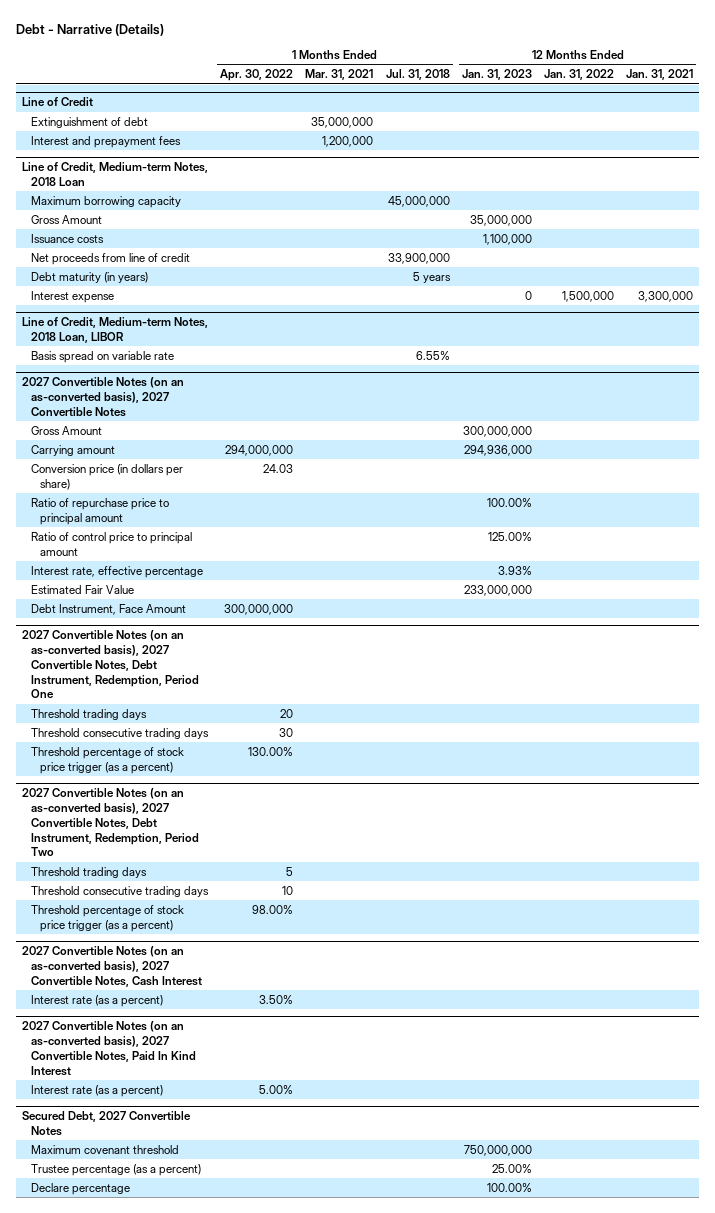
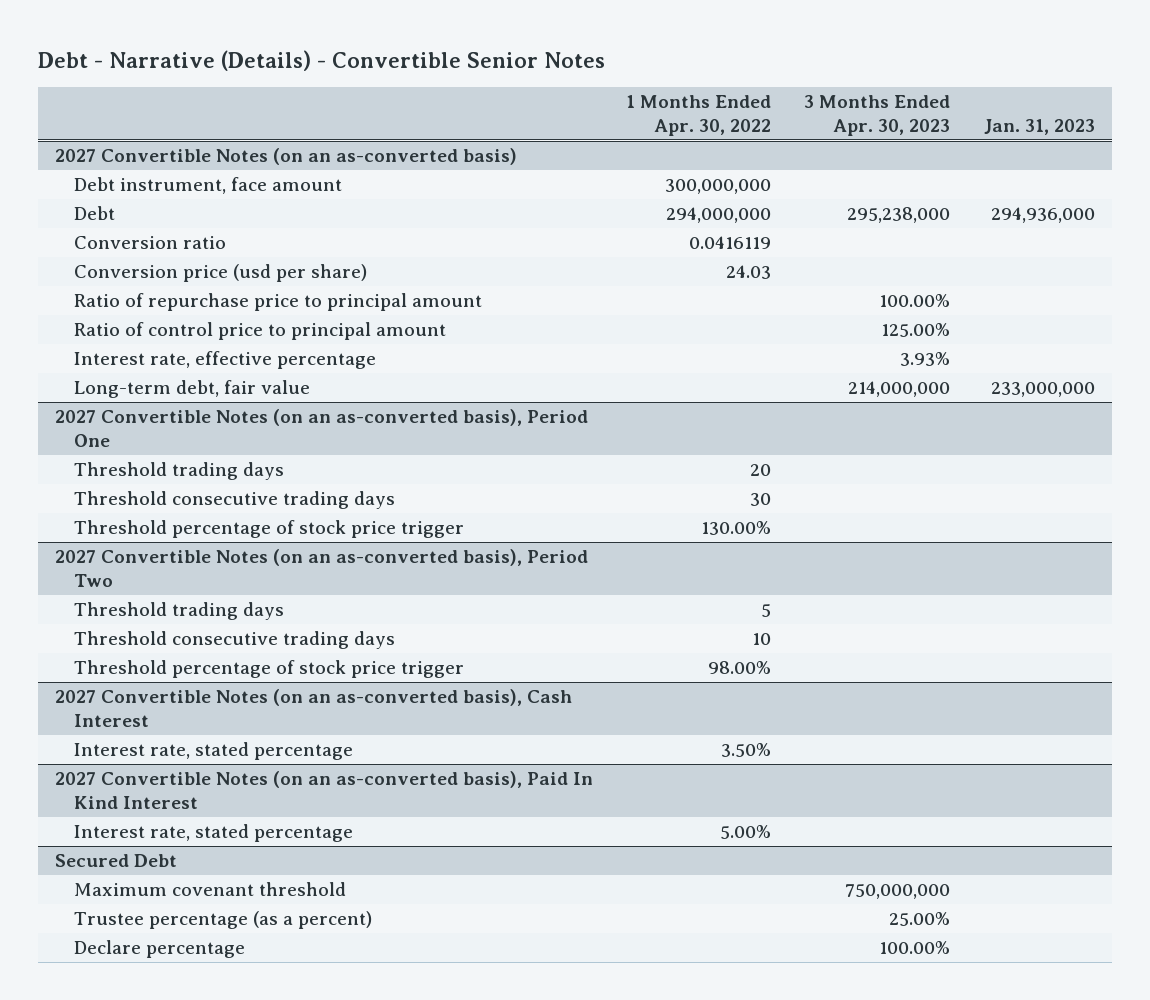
- Debt - Narrative (Details)
+ Debt - Narrative (Details) - Convertible Senior Notes
- | 1 Months Ended Apr. 30, 2022 | 1 Months Ended Mar. 31, 2021 | 1 Months Ended Jul. 31, 2018 | 12 Months Ended Jan. 31, 2023 | 12 Months Ended Jan. 31, 2022 | 12 Months Ended Jan. 31, 2021
+ | 1 Months Ended Apr. 30, 2022 | 3 Months Ended Apr. 30, 2023 | Jan. 31, 2023
- Line of Credit
- Extinguishment of debt | | 35,000,000 | | | |
- Interest and prepayment fees | | 1,200,000 | | | |
- Line of Credit, Medium-term Notes, 2018 Loan
- Maximum borrowing capacity | | | 45,000,000 | | |
- Gross Amount | | | | 35,000,000 | |
- Issuance costs | | | | 1,100,000 | |
- Net proceeds from line of credit | | | 33,900,000 | | |
- Debt maturity (in years) | | | 5 years | | |
- Interest expense | | | | 0 | 1,500,000 | 3,300,000
- Line of Credit, Medium-term Notes, 2018 Loan, LIBOR
- Basis spread on variable rate | | | 6.55% | | |
- 2027 Convertible Notes (on an as-converted basis), 2027 Convertible Notes
- Gross Amount | | | | 300,000,000 | |
- Carrying amount | 294,000,000 | | | 294,936,000 | |
- Conversion price (in dollars per share) | 24.03 | | | | |
+ 2027 Convertible Notes (on an as-converted basis)
+ Debt instrument, face amount | 300,000,000 | |
+ Debt | 294,000,000 | 295,238,000 | 294,936,000
+ Conversion ratio | 0.0416119 | |
+ Conversion price (usd per share) | 24.03 | |
- Estimated Fair Value | | | | 233,000,000 | |
- Debt Instrument, Face Amount | 300,000,000 | | | | |
- 2027 Convertible Notes (on an as-converted basis), 2027 Convertible Notes, Debt Instrument, Redemption, Period One
+ Long-term debt, fair value | | 214,000,000 | 233,000,000
+ 2027 Convertible Notes (on an as-converted basis), Period One
- Threshold percentage of stock price trigger (as a percent) | 130.00% | | | | |
- 2027 Convertible Notes (on an as-converted basis), 2027 Convertible Notes, Debt Instrument, Redemption, Period Two
+ Threshold percentage of stock price trigger | 130.00% | |
+ 2027 Convertible Notes (on an as-converted basis), Period Two
- Threshold percentage of stock price trigger (as a percent) | 98.00% | | | | |
- 2027 Convertible Notes (on an as-converted basis), 2027 Convertible Notes, Cash Interest
- Interest rate (as a percent) | 3.50% | | | | |
- 2027 Convertible Notes (on an as-converted basis), 2027 Convertible Notes, Paid In Kind Interest
- Interest rate (as a percent) | 5.00% | | | | |
- Secured Debt, 2027 Convertible Notes
+ Threshold percentage of stock price trigger | 98.00% | |
+ 2027 Convertible Notes (on an as-converted basis), Cash Interest
+ Interest rate, stated percentage | 3.50% | |
+ 2027 Convertible Notes (on an as-converted basis), Paid In Kind Interest
+ Interest rate, stated percentage | 5.00% | |
+ Secured Debt

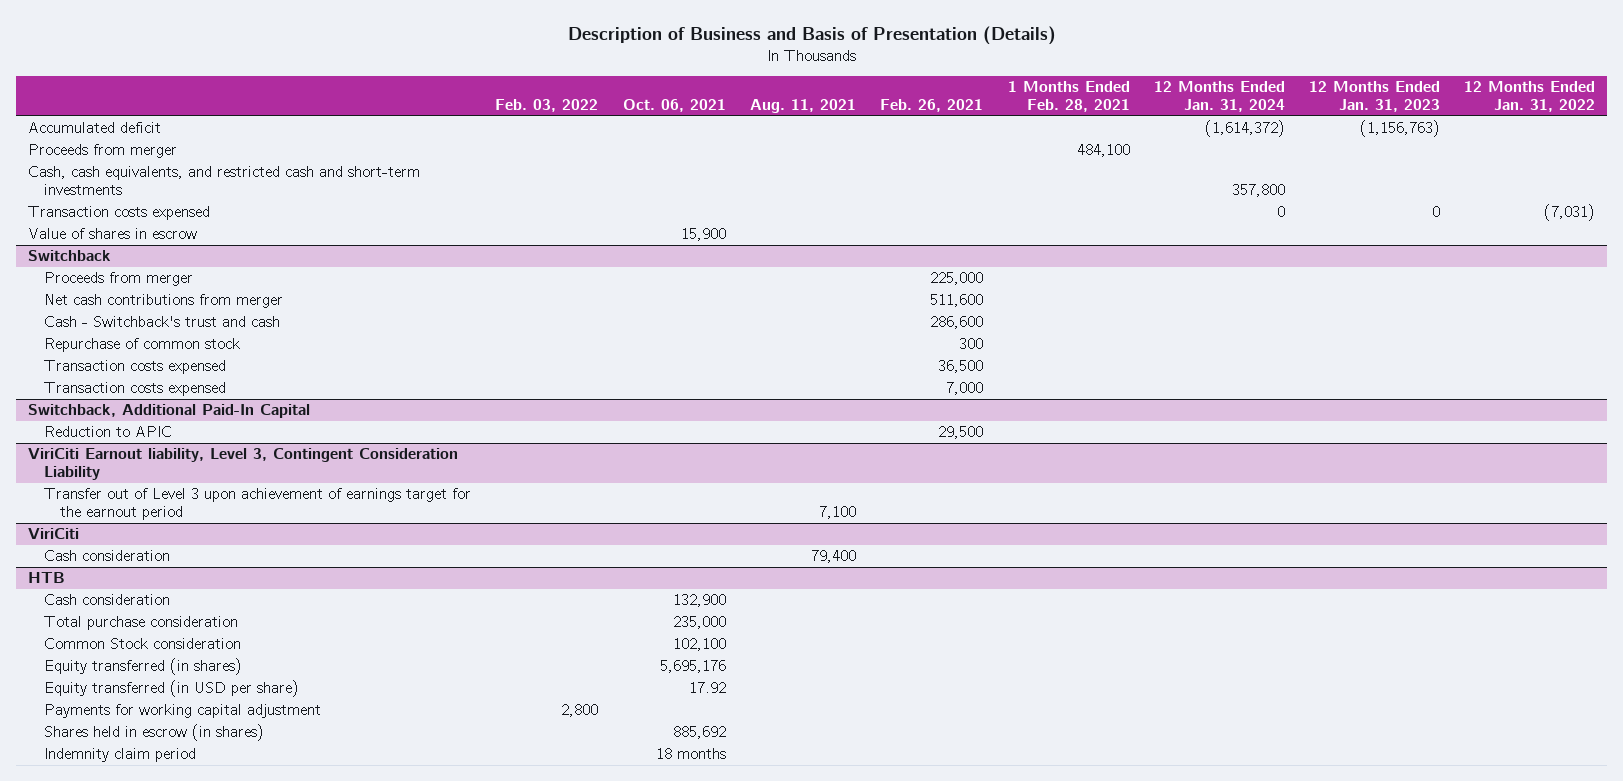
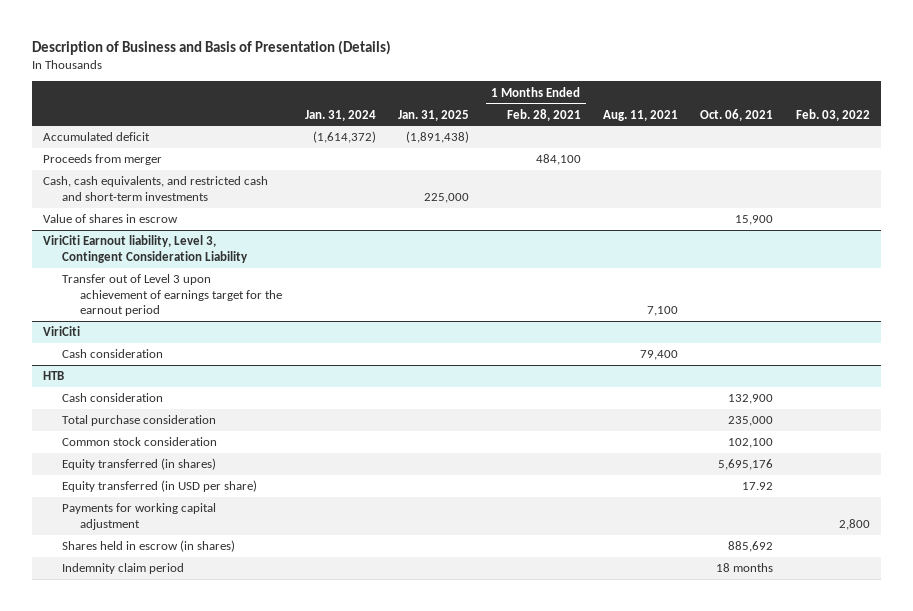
- | Feb. 03, 2022 | Oct. 06, 2021 | Aug. 11, 2021 | Feb. 26, 2021 | 1 Months Ended Feb. 28, 2021 | 12 Months Ended Jan. 31, 2024 | 12 Months Ended Jan. 31, 2023 | 12 Months Ended Jan. 31, 2022
+ | Jan. 31, 2024 | Jan. 31, 2025 | 1 Months Ended Feb. 28, 2021 | Aug. 11, 2021 | Oct. 06, 2021 | Feb. 03, 2022
- Transaction costs expensed | | | | | | 0 | 0 | (7,031)
- Switchback
- Proceeds from merger | | | | 225,000 | | | |
- Net cash contributions from merger | | | | 511,600 | | | |
- Cash - Switchback's trust and cash | | | | 286,600 | | | |
- Repurchase of common stock | | | | 300 | | | |
- Transaction costs expensed | | | | 36,500 | | | |
- Transaction costs expensed | | | | 7,000 | | | |
- Switchback, Additional Paid-In Capital
- Reduction to APIC | | | | 29,500 | | | |
@ HTB
- Common Stock consideration | | 102,100 | | | | | |
+ Common stock consideration | | | | | 102,100 |

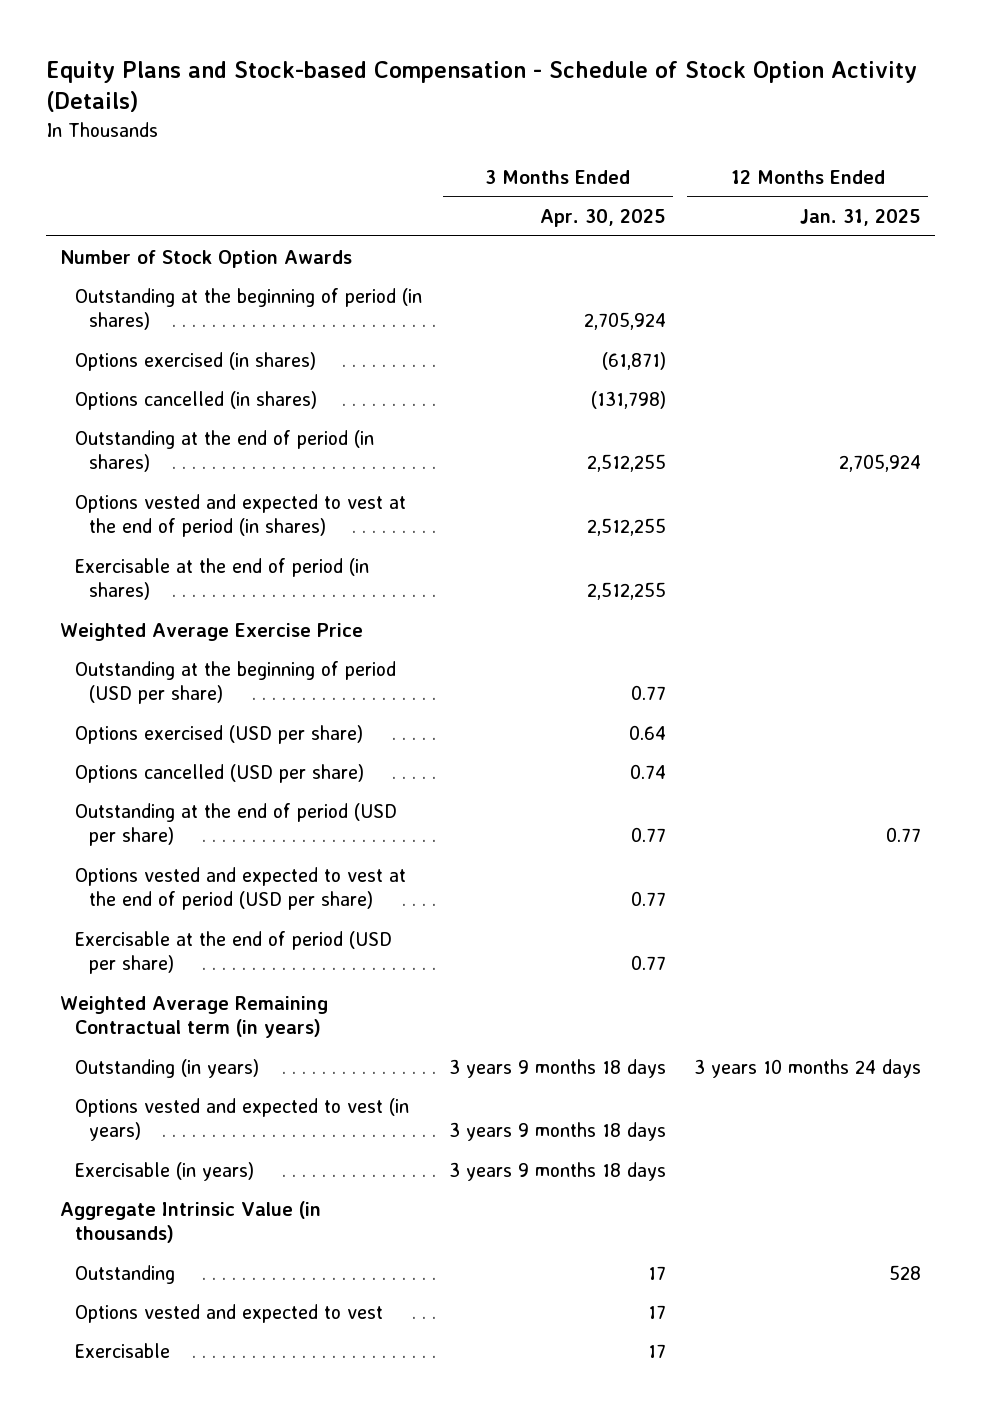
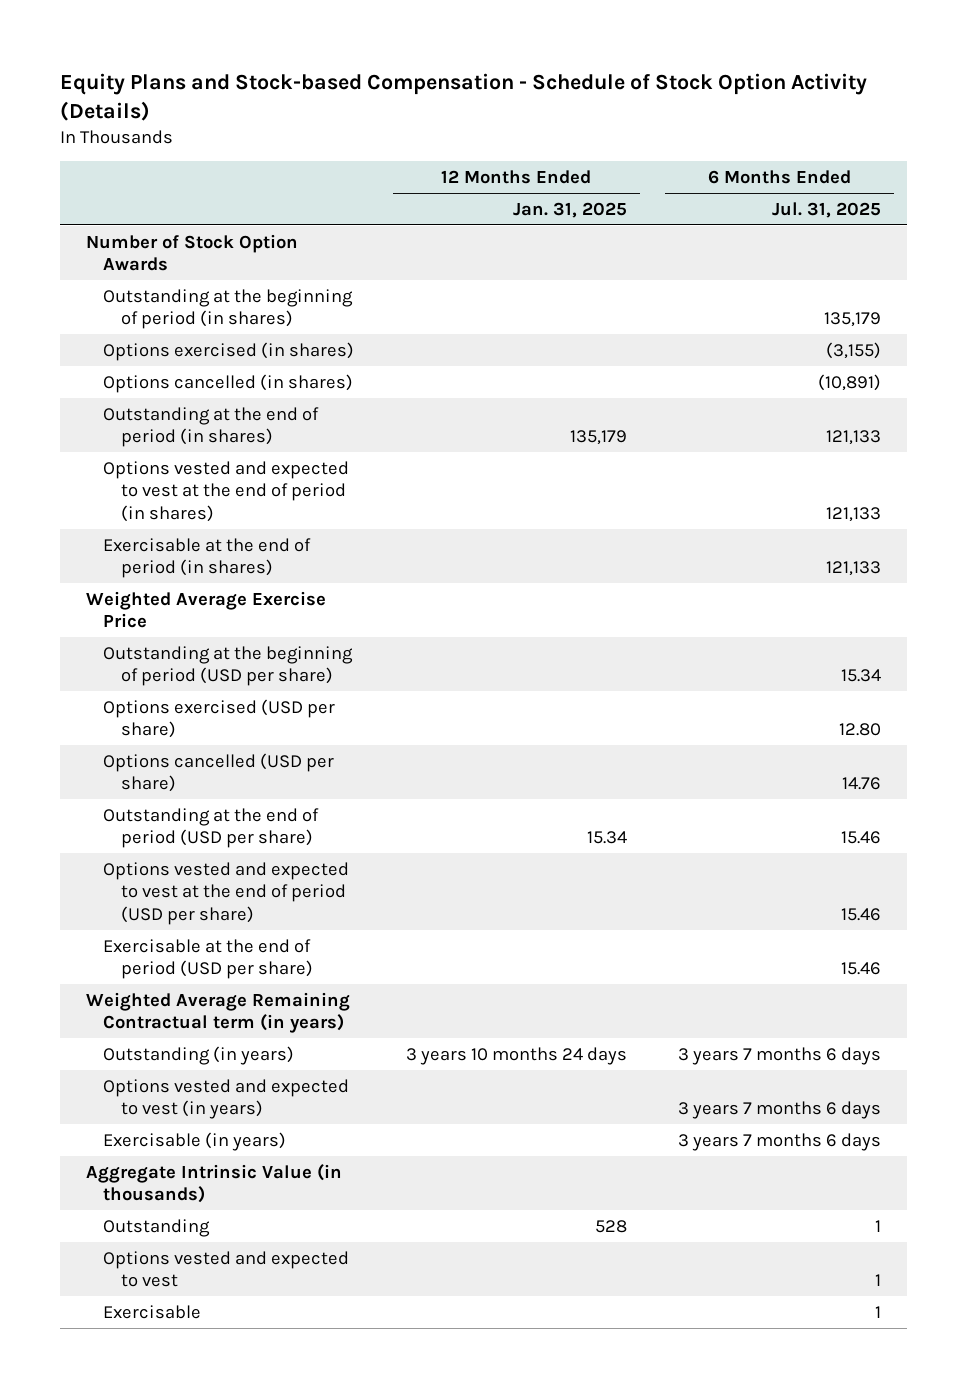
- | 3 Months Ended Apr. 30, 2025 | 12 Months Ended Jan. 31, 2025
+ | 12 Months Ended Jan. 31, 2025 | 6 Months Ended Jul. 31, 2025
- Outstanding at the end of period (in shares) | 2,512,255 | 2,705,924
+ Outstanding at the end of period (in shares) | 135,179 | 121,133
- Outstanding at the end of period (USD per share) | 0.77 | 0.77
+ Outstanding at the end of period (USD per share) | 15.34 | 15.46

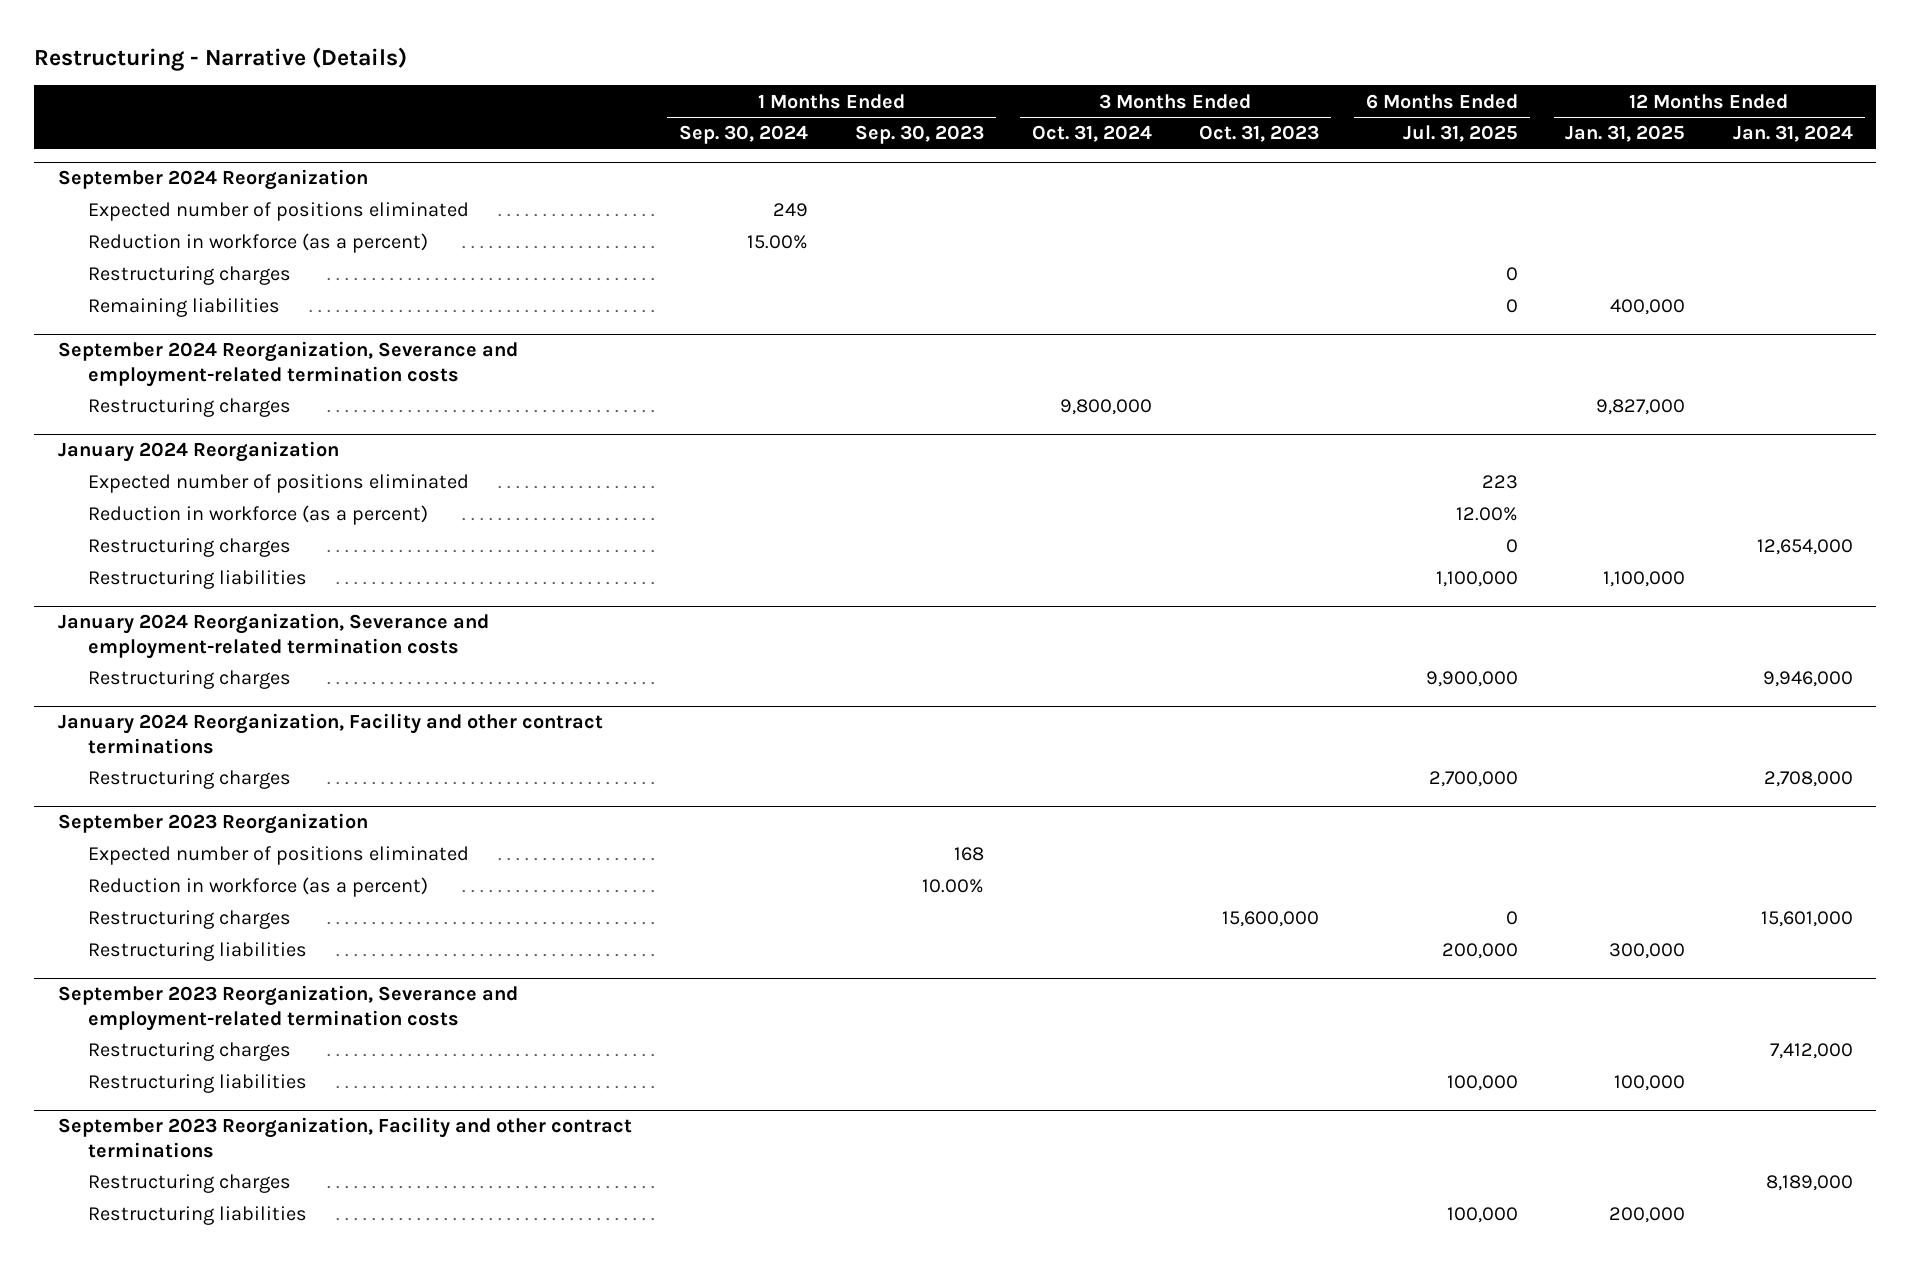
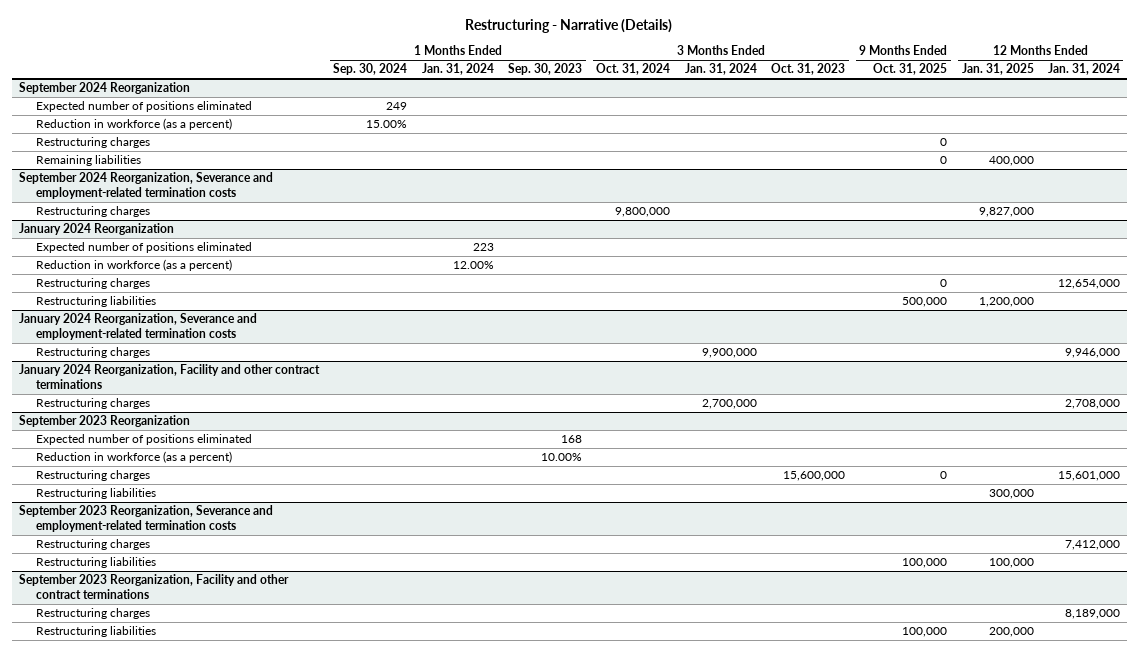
- | 1 Months Ended Sep. 30, 2024 | 1 Months Ended Sep. 30, 2023 | 3 Months Ended Oct. 31, 2024 | 3 Months Ended Oct. 31, 2023 | 6 Months Ended Jul. 31, 2025 | 12 Months Ended Jan. 31, 2025 | 12 Months Ended Jan. 31, 2024
+ | 1 Months Ended Sep. 30, 2024 | 1 Months Ended Jan. 31, 2024 | 1 Months Ended Sep. 30, 2023 | 3 Months Ended Oct. 31, 2024 | 3 Months Ended Jan. 31, 2024 | 3 Months Ended Oct. 31, 2023 | 9 Months Ended Oct. 31, 2025 | 12 Months Ended Jan. 31, 2025 | 12 Months Ended Jan. 31, 2024
@ January 2024 Reorganization
- Restructuring liabilities | | | | | 1,100,000 | 1,100,000 |
+ Restructuring liabilities | | | | | | | 500,000 | 1,200,000 |

